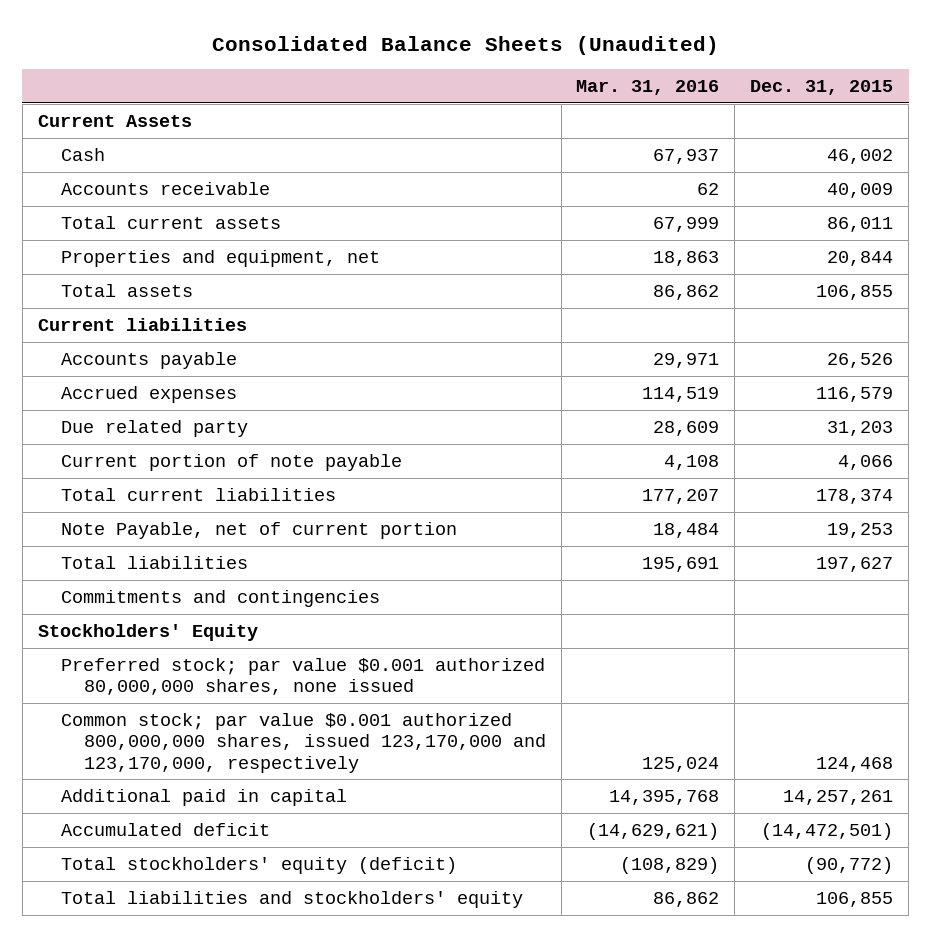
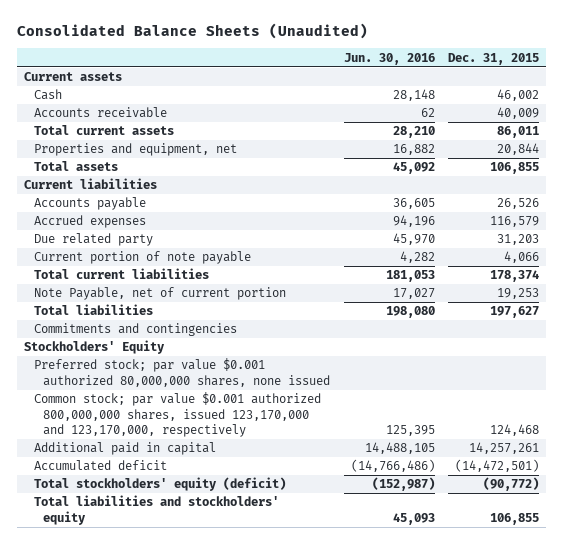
- | Mar. 31, 2016 | Dec. 31, 2015
+ | Jun. 30, 2016 | Dec. 31, 2015
- Current Assets
+ Current assets

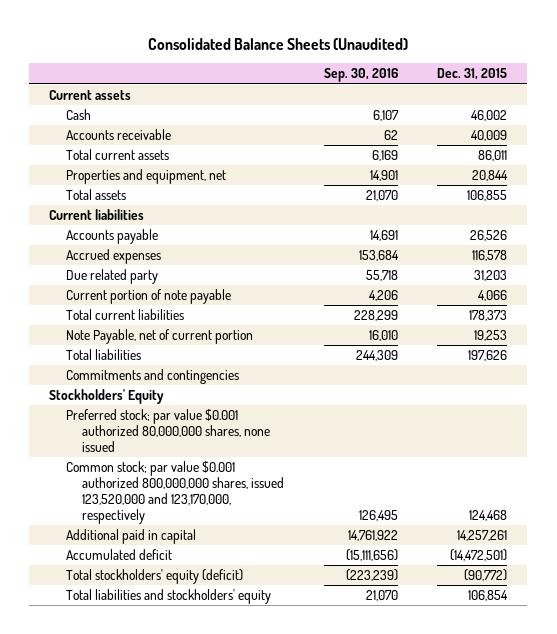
- | Jun. 30, 2016 | Dec. 31, 2015
+ | Sep. 30, 2016 | Dec. 31, 2015
- Accrued expenses | 94,196 | 116,579
+ Accrued expenses | 153,684 | 116,578
- Total current liabilities | 181,053 | 178,374
+ Total current liabilities | 228,299 | 178,373
- Total liabilities | 198,080 | 197,627
+ Total liabilities | 244,309 | 197,626
- Common stock; par value $0.001 authorized 800,000,000 shares, issued 123,170,000 and 123,170,000, respectively | 125,395 | 124,468
+ Common stock; par value $0.001 authorized 800,000,000 shares, issued 123,520,000 and 123,170,000, respectively | 126,495 | 124,468
- Total liabilities and stockholders' equity | 45,093 | 106,855
+ Total liabilities and stockholders' equity | 21,070 | 106,854

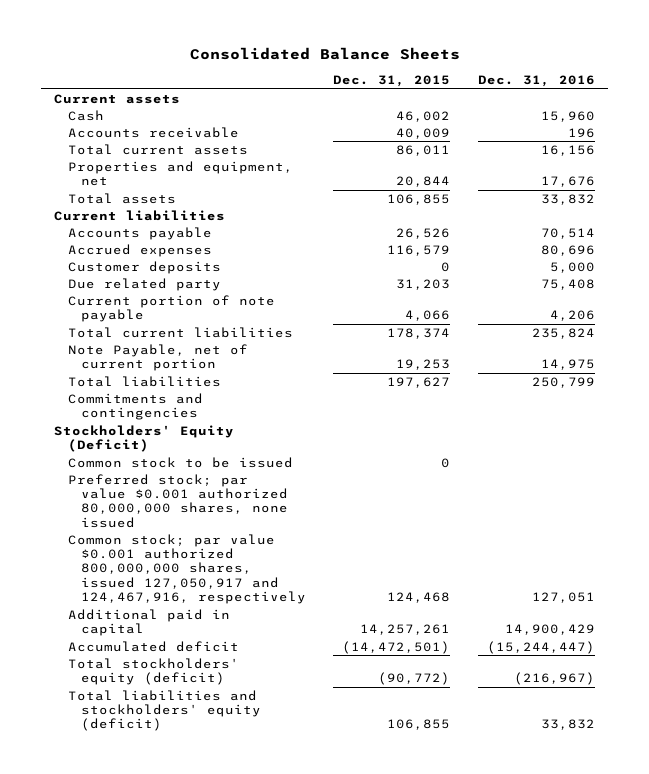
- Consolidated Balance Sheets (Unaudited)
+ Consolidated Balance Sheets
- | Sep. 30, 2016 | Dec. 31, 2015
+ | Dec. 31, 2015 | Dec. 31, 2016
- Accrued expenses | 153,684 | 116,578
+ Accrued expenses | 116,579 | 80,696
+ Customer deposits | 0 | 5,000
- Total current liabilities | 228,299 | 178,373
+ Total current liabilities | 178,374 | 235,824
- Total liabilities | 244,309 | 197,626
+ Total liabilities | 197,627 | 250,799
- Stockholders' Equity
+ Stockholders' Equity (Deficit)
+ Common stock to be issued | 0 |
- Common stock; par value $0.001 authorized 800,000,000 shares, issued 123,520,000 and 123,170,000, respectively | 126,495 | 124,468
+ Common stock; par value $0.001 authorized 800,000,000 shares, issued 127,050,917 and 124,467,916, respectively | 124,468 | 127,051
- Total liabilities and stockholders' equity | 21,070 | 106,854
+ Total liabilities and stockholders' equity (deficit) | 106,855 | 33,832

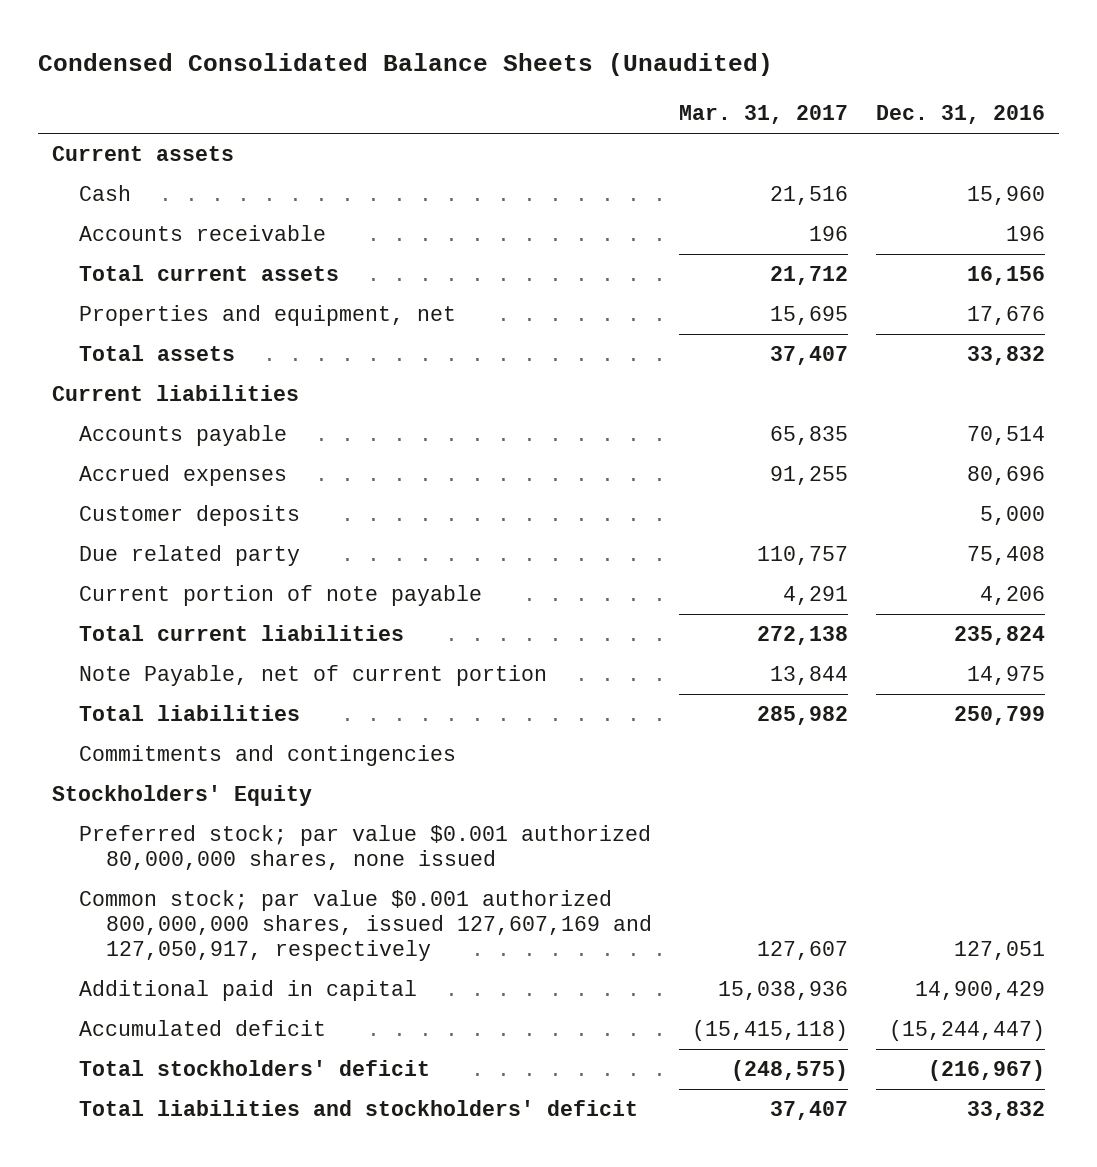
- Consolidated Balance Sheets
+ Condensed Consolidated Balance Sheets (Unaudited)
- | Dec. 31, 2015 | Dec. 31, 2016
+ | Mar. 31, 2017 | Dec. 31, 2016
- Stockholders' Equity (Deficit)
- Common stock to be issued | 0 |
+ Stockholders' Equity
- Common stock; par value $0.001 authorized 800,000,000 shares, issued 127,050,917 and 124,467,916, respectively | 124,468 | 127,051
+ Common stock; par value $0.001 authorized 800,000,000 shares, issued 127,607,169 and 127,050,917, respectively | 127,607 | 127,051
- Total stockholders' equity (deficit) | (90,772) | (216,967)
- Total liabilities and stockholders' equity (deficit) | 106,855 | 33,832
+ Total stockholders' deficit | (248,575) | (216,967)
+ Total liabilities and stockholders' deficit | 37,407 | 33,832

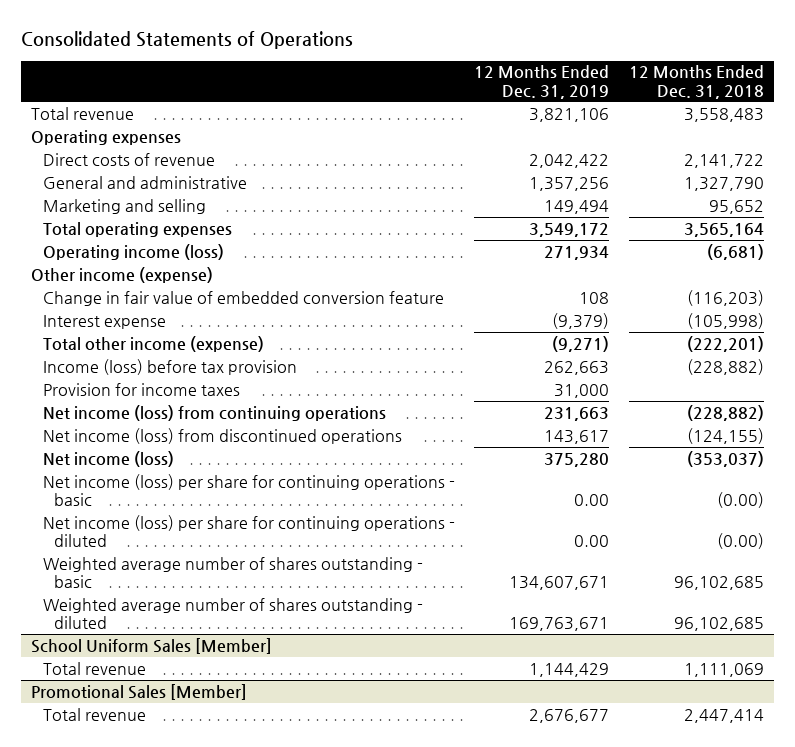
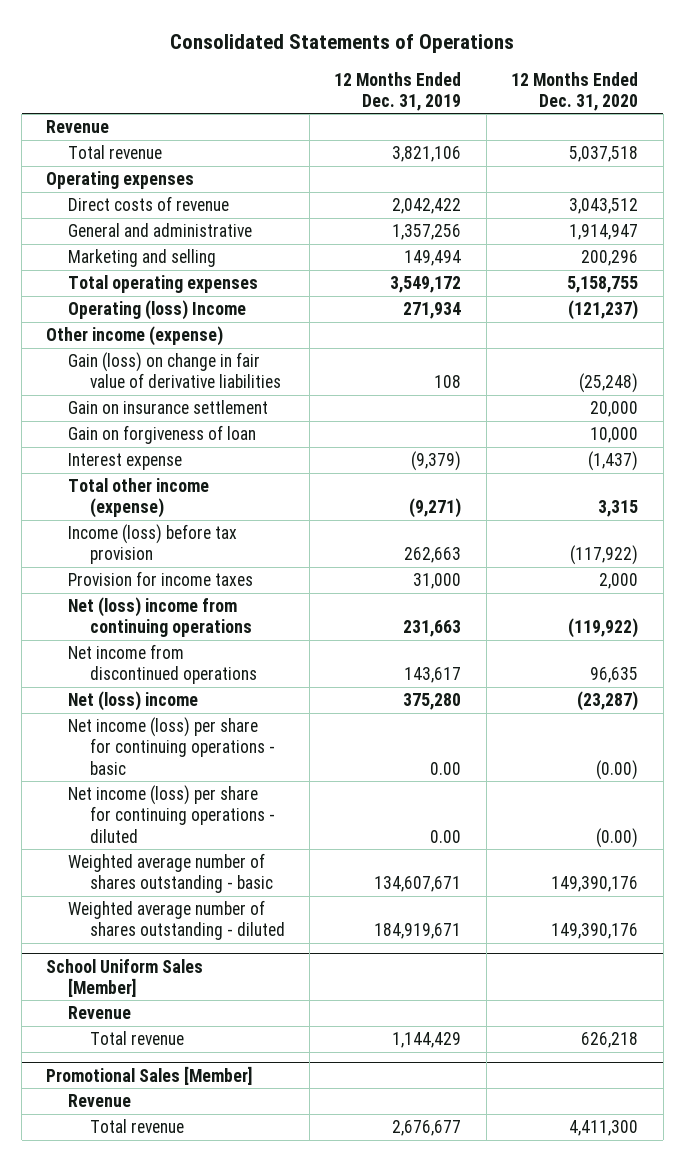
- | 12 Months Ended Dec. 31, 2019 | 12 Months Ended Dec. 31, 2018
+ | 12 Months Ended Dec. 31, 2019 | 12 Months Ended Dec. 31, 2020
+ Revenue
- Operating income (loss) | 271,934 | (6,681)
+ Operating (loss) Income | 271,934 | (121,237)
- Change in fair value of embedded conversion feature | 108 | (116,203)
+ Gain (loss) on change in fair value of derivative liabilities | 108 | (25,248)
+ Gain on insurance settlement | | 20,000
+ Gain on forgiveness of loan | | 10,000
- Net income (loss) from continuing operations | 231,663 | (228,882)
- Net income (loss) from discontinued operations | 143,617 | (124,155)
- Net income (loss) | 375,280 | (353,037)
+ Net (loss) income from continuing operations | 231,663 | (119,922)
+ Net income from discontinued operations | 143,617 | 96,635
+ Net (loss) income | 375,280 | (23,287)
- Weighted average number of shares outstanding - diluted | 169,763,671 | 96,102,685
+ Weighted average number of shares outstanding - diluted | 184,919,671 | 149,390,176
@ School Uniform Sales [Member]
+ Revenue
@ Promotional Sales [Member]
+ Revenue

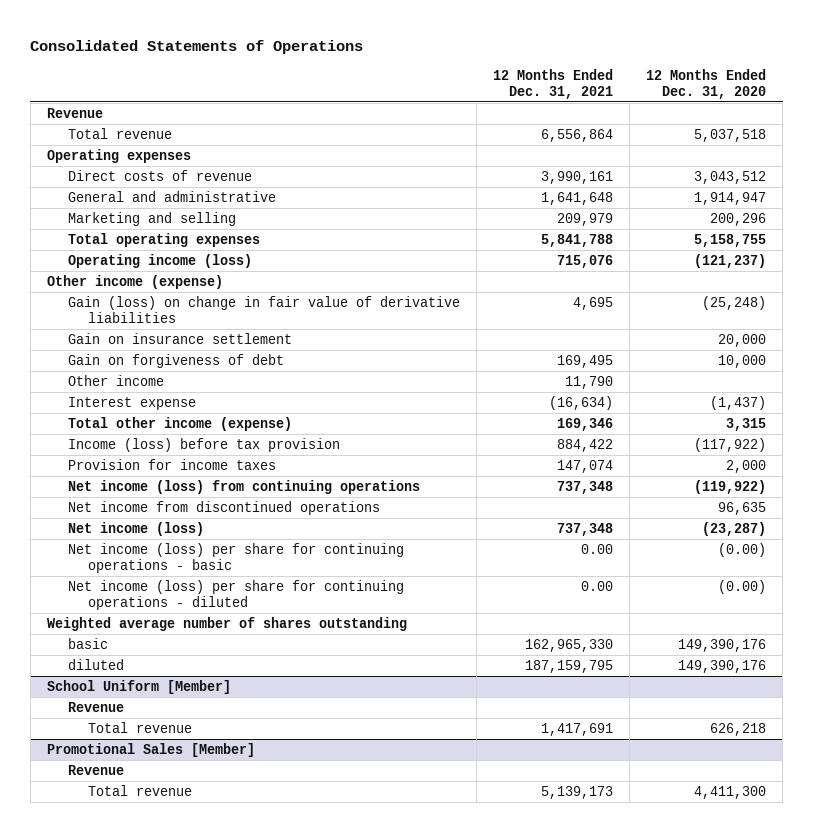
- | 12 Months Ended Dec. 31, 2019 | 12 Months Ended Dec. 31, 2020
+ | 12 Months Ended Dec. 31, 2021 | 12 Months Ended Dec. 31, 2020
- Operating (loss) Income | 271,934 | (121,237)
+ Operating income (loss) | 715,076 | (121,237)
- Gain on forgiveness of loan | | 10,000
+ Gain on forgiveness of debt | 169,495 | 10,000
+ Other income | 11,790 |
- Net (loss) income from continuing operations | 231,663 | (119,922)
+ Net income (loss) from continuing operations | 737,348 | (119,922)
- Net (loss) income | 375,280 | (23,287)
+ Net income (loss) | 737,348 | (23,287)
- Weighted average number of shares outstanding - basic | 134,607,671 | 149,390,176
- Weighted average number of shares outstanding - diluted | 184,919,671 | 149,390,176
- School Uniform Sales [Member]
+ Weighted average number of shares outstanding
+ basic | 162,965,330 | 149,390,176
+ diluted | 187,159,795 | 149,390,176
+ School Uniform [Member]

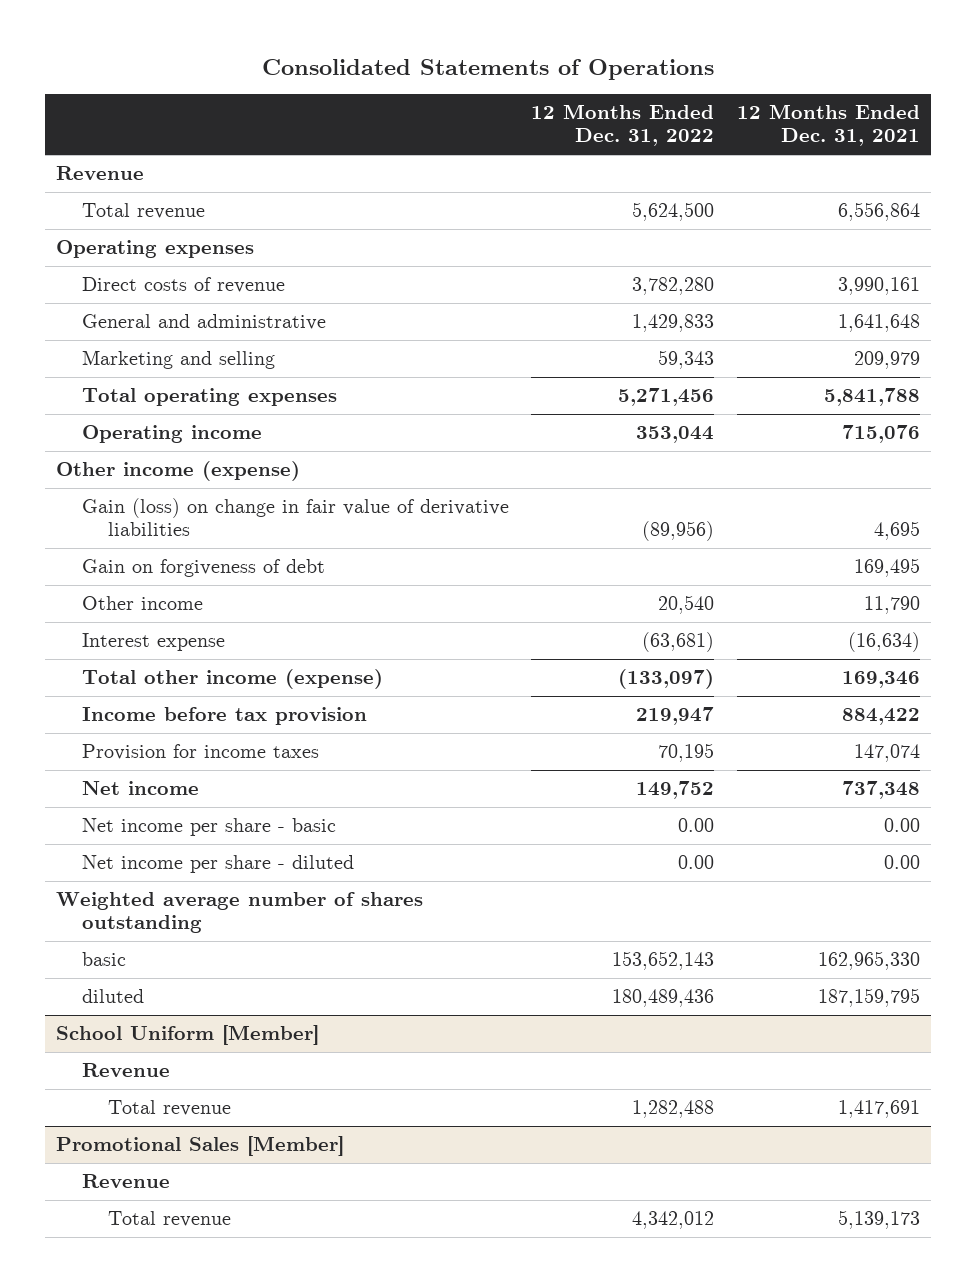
- | 12 Months Ended Dec. 31, 2021 | 12 Months Ended Dec. 31, 2020
+ | 12 Months Ended Dec. 31, 2022 | 12 Months Ended Dec. 31, 2021
- Operating income (loss) | 715,076 | (121,237)
+ Operating income | 353,044 | 715,076
- Gain on insurance settlement | | 20,000
- Income (loss) before tax provision | 884,422 | (117,922)
+ Income before tax provision | 219,947 | 884,422
- Net income (loss) from continuing operations | 737,348 | (119,922)
- Net income from discontinued operations | | 96,635
- Net income (loss) | 737,348 | (23,287)
- Net income (loss) per share for continuing operations - basic | 0.00 | (0.00)
- Net income (loss) per share for continuing operations - diluted | 0.00 | (0.00)
+ Net income | 149,752 | 737,348
+ Net income per share - basic | 0.00 | 0.00
+ Net income per share - diluted | 0.00 | 0.00

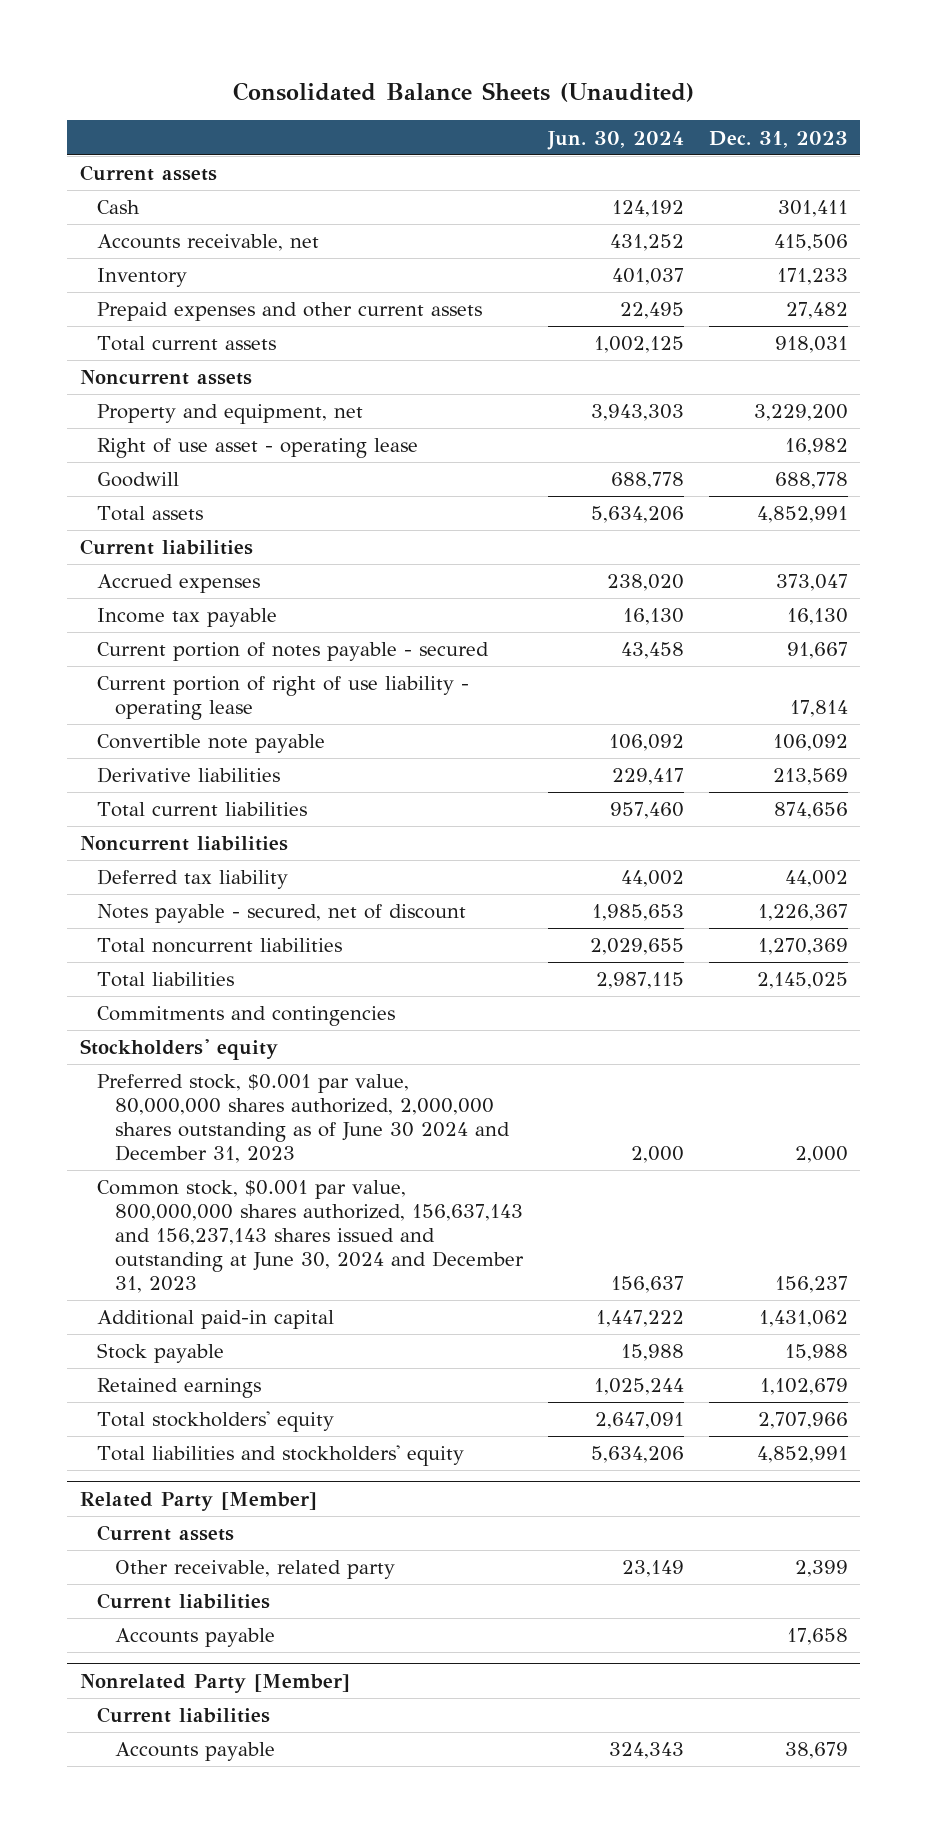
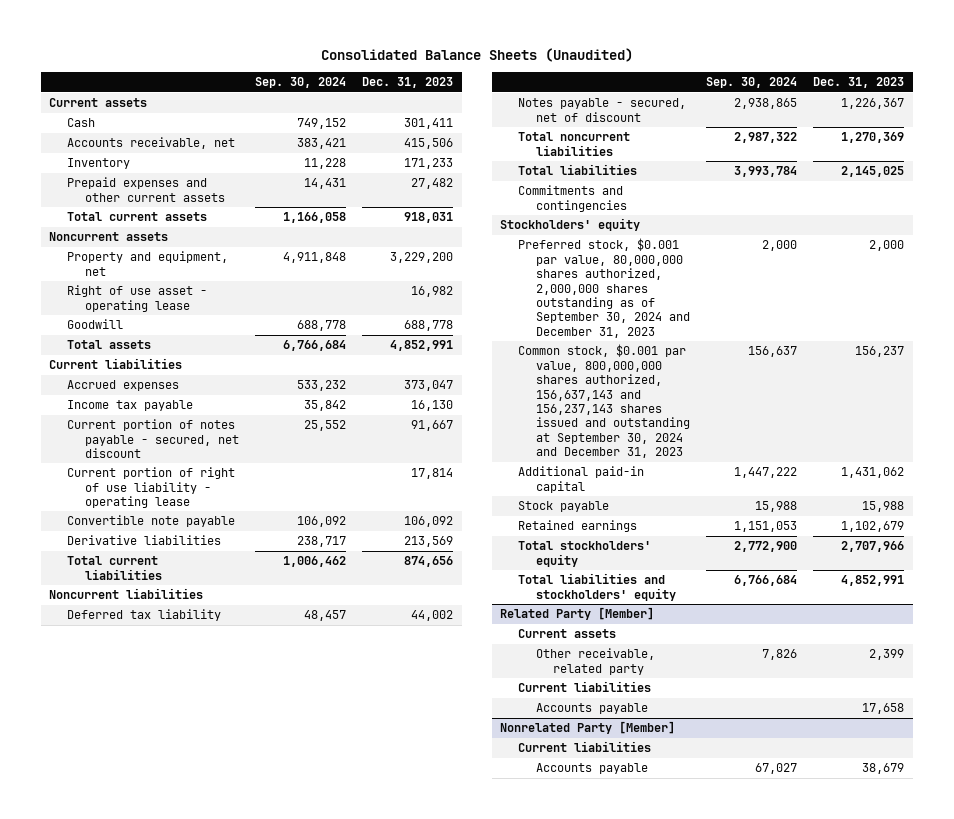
- | Jun. 30, 2024 | Dec. 31, 2023
+ | Sep. 30, 2024 | Dec. 31, 2023
- Current portion of notes payable - secured | 43,458 | 91,667
+ Current portion of notes payable - secured, net discount | 25,552 | 91,667
- Preferred stock, $0.001 par value, 80,000,000 shares authorized, 2,000,000 shares outstanding as of June 30 2024 and December 31, 2023 | 2,000 | 2,000
- Common stock, $0.001 par value, 800,000,000 shares authorized, 156,637,143 and 156,237,143 shares issued and outstanding at June 30, 2024 and December 31, 2023 | 156,637 | 156,237
+ Preferred stock, $0.001 par value, 80,000,000 shares authorized, 2,000,000 shares outstanding as of September 30, 2024 and December 31, 2023 | 2,000 | 2,000
+ Common stock, $0.001 par value, 800,000,000 shares authorized, 156,637,143 and 156,237,143 shares issued and outstanding at September 30, 2024 and December 31, 2023 | 156,637 | 156,237

